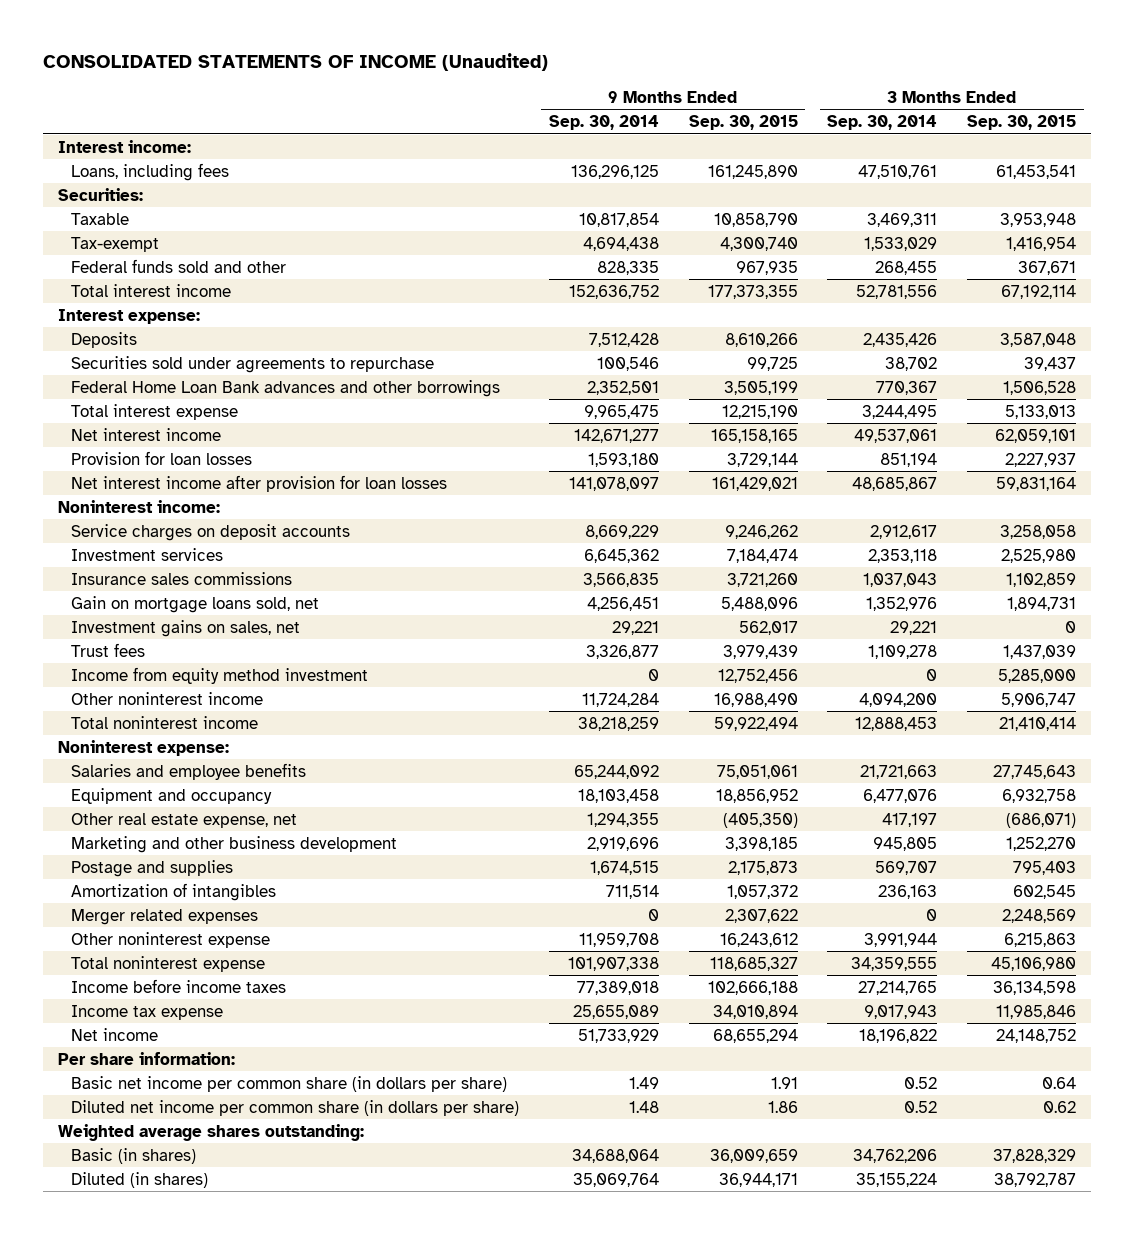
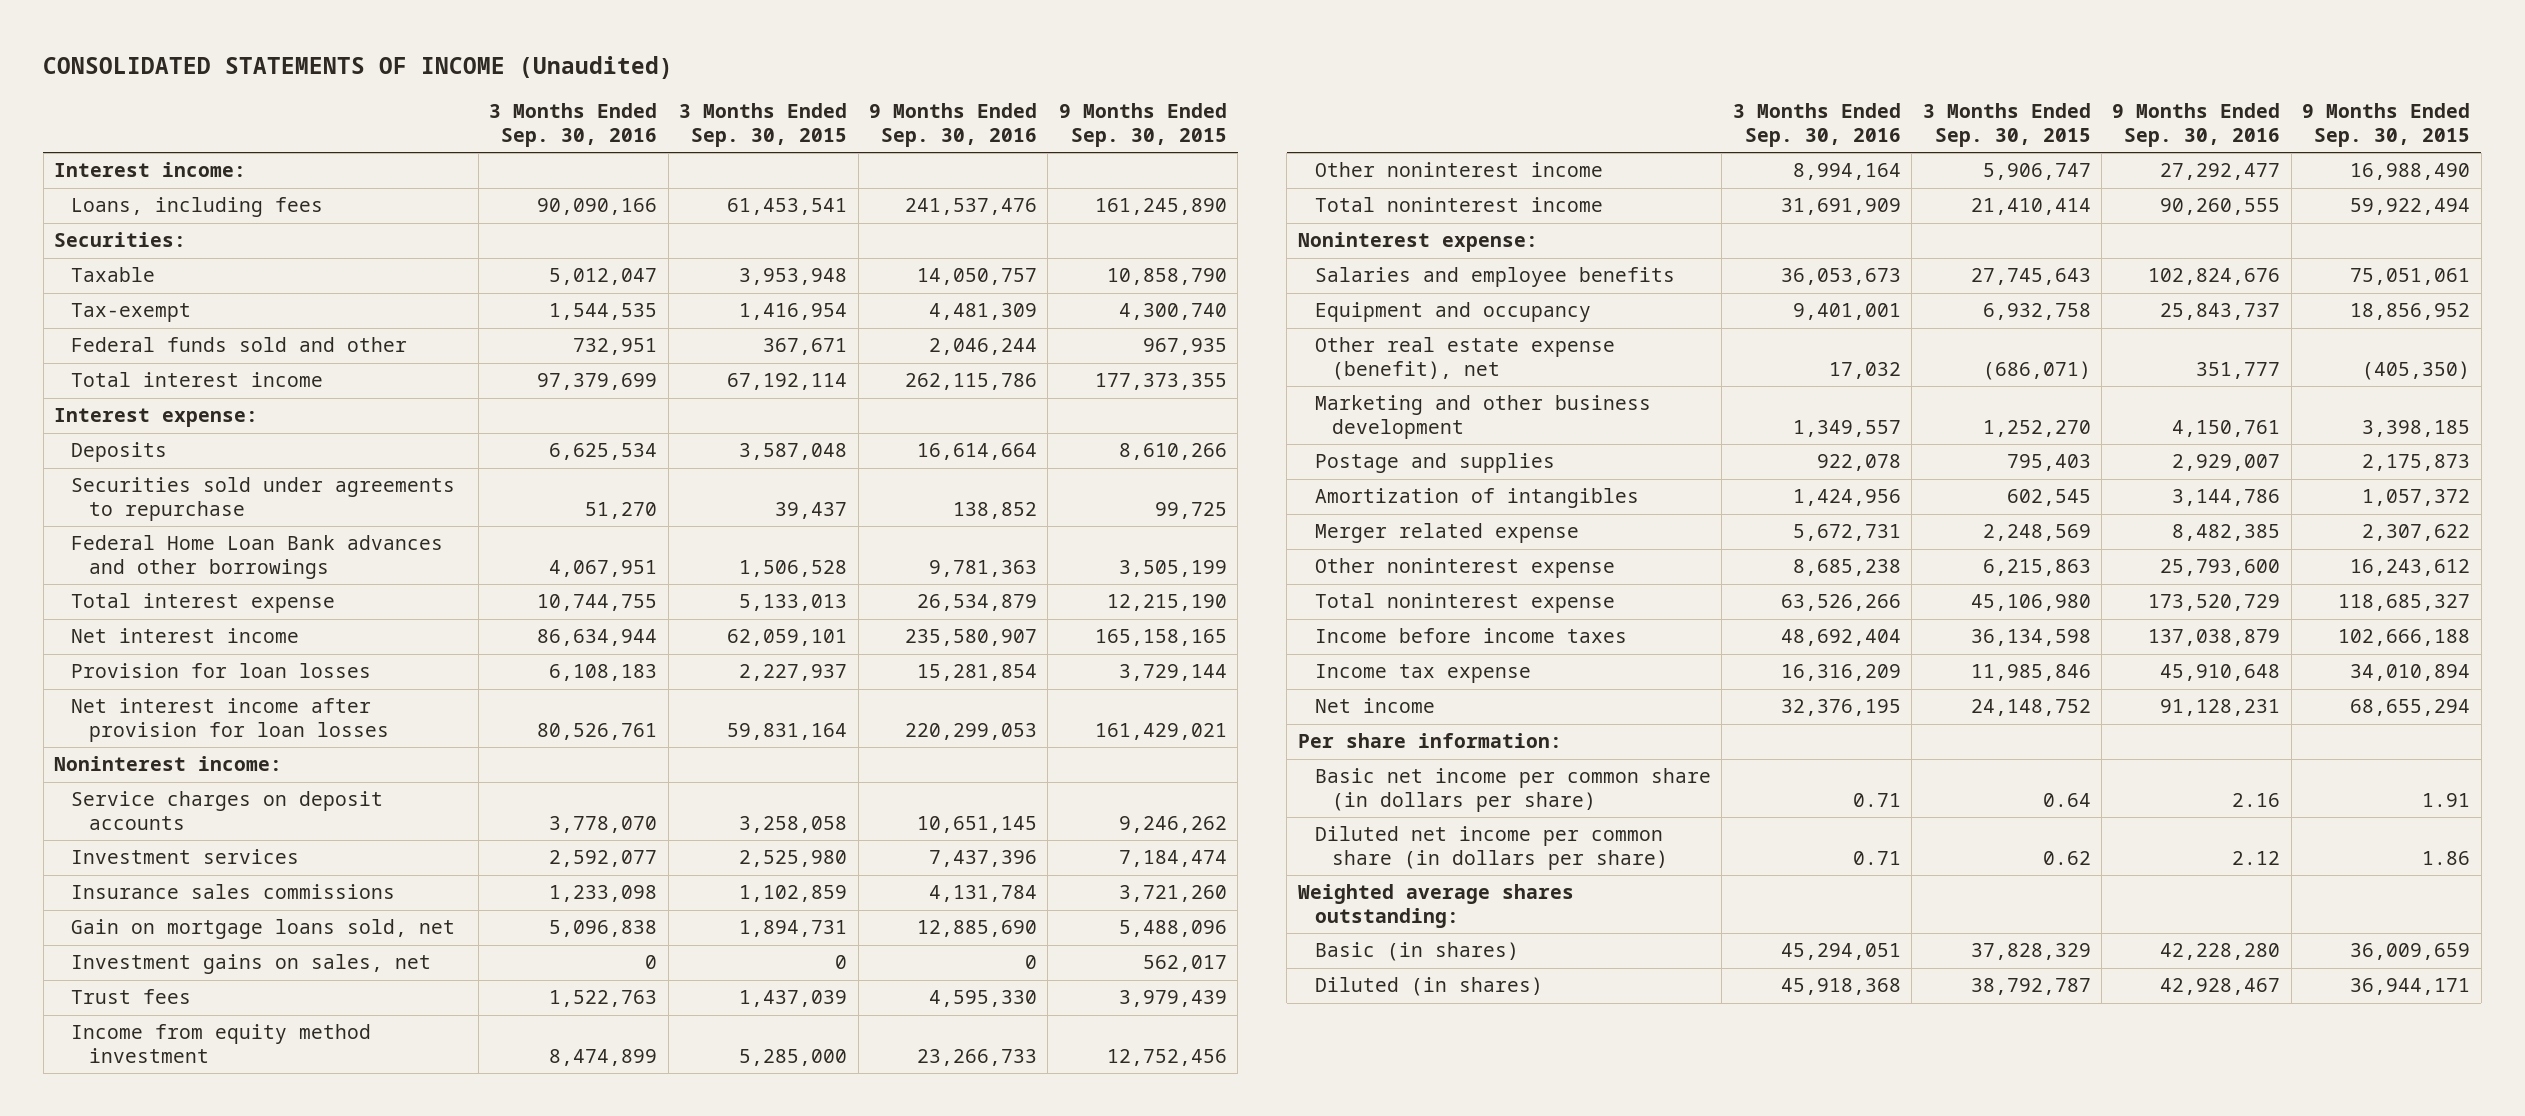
- | 9 Months Ended Sep. 30, 2014 | 9 Months Ended Sep. 30, 2015 | 3 Months Ended Sep. 30, 2014 | 3 Months Ended Sep. 30, 2015
+ | 3 Months Ended Sep. 30, 2016 | 3 Months Ended Sep. 30, 2015 | 9 Months Ended Sep. 30, 2016 | 9 Months Ended Sep. 30, 2015
- Other real estate expense, net | 1,294,355 | (405,350) | 417,197 | (686,071)
+ Other real estate expense (benefit), net | 17,032 | (686,071) | 351,777 | (405,350)
- Merger related expenses | 0 | 2,307,622 | 0 | 2,248,569
+ Merger related expense | 5,672,731 | 2,248,569 | 8,482,385 | 2,307,622

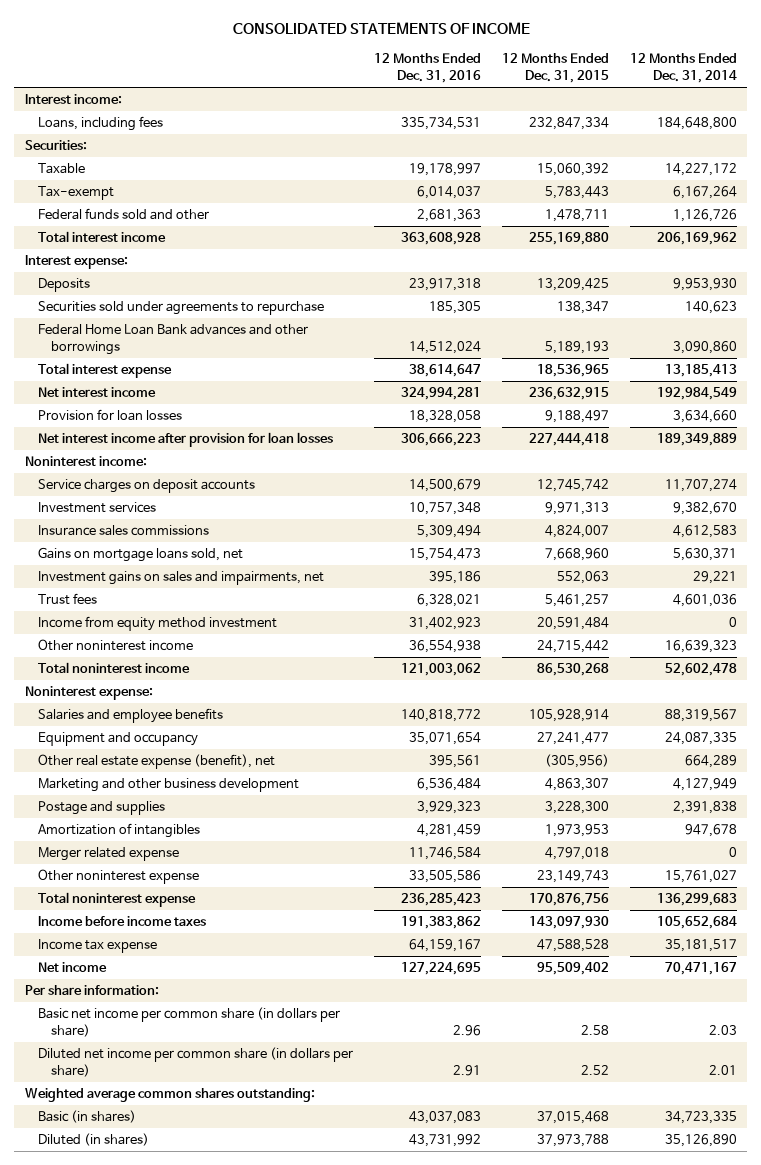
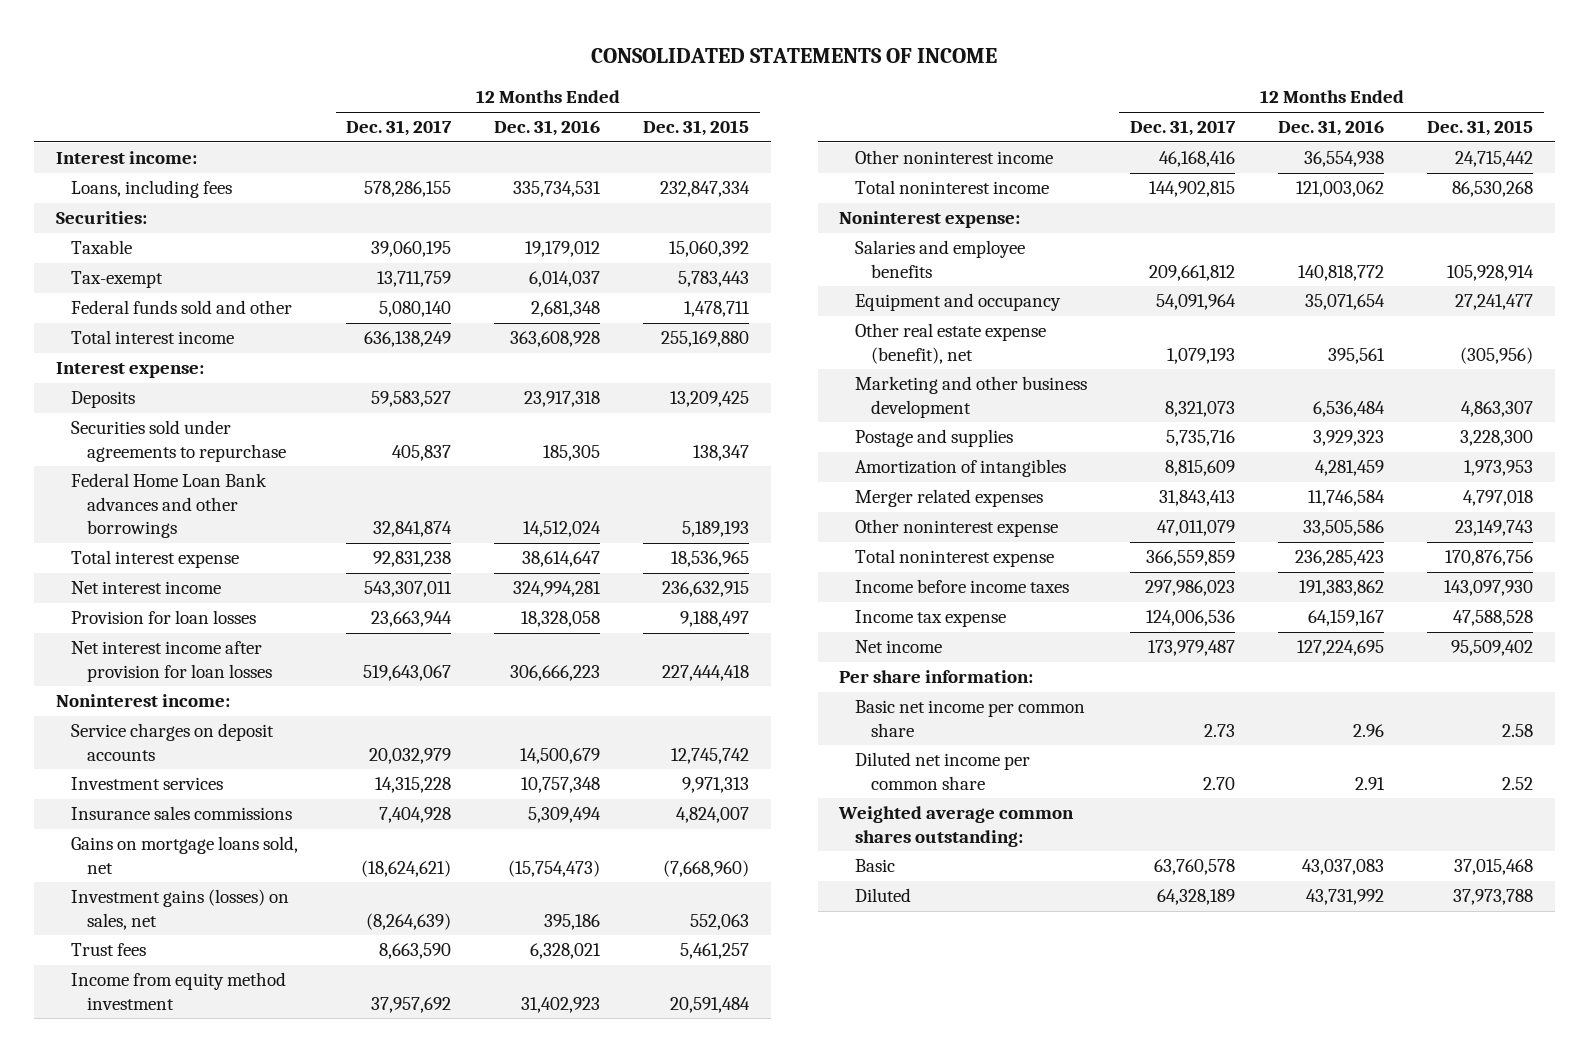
- | 12 Months Ended Dec. 31, 2016 | 12 Months Ended Dec. 31, 2015 | 12 Months Ended Dec. 31, 2014
+ | 12 Months Ended Dec. 31, 2017 | 12 Months Ended Dec. 31, 2016 | 12 Months Ended Dec. 31, 2015
- Taxable | 19,178,997 | 15,060,392 | 14,227,172
+ Taxable | 39,060,195 | 19,179,012 | 15,060,392
- Federal funds sold and other | 2,681,363 | 1,478,711 | 1,126,726
+ Federal funds sold and other | 5,080,140 | 2,681,348 | 1,478,711
- Gains on mortgage loans sold, net | 15,754,473 | 7,668,960 | 5,630,371
- Investment gains on sales and impairments, net | 395,186 | 552,063 | 29,221
+ Gains on mortgage loans sold, net | (18,624,621) | (15,754,473) | (7,668,960)
+ Investment gains (losses) on sales, net | (8,264,639) | 395,186 | 552,063
- Merger related expense | 11,746,584 | 4,797,018 | 0
+ Merger related expenses | 31,843,413 | 11,746,584 | 4,797,018
- Basic net income per common share (in dollars per share) | 2.96 | 2.58 | 2.03
- Diluted net income per common share (in dollars per share) | 2.91 | 2.52 | 2.01
+ Basic net income per common share | 2.73 | 2.96 | 2.58
+ Diluted net income per common share | 2.70 | 2.91 | 2.52
- Basic (in shares) | 43,037,083 | 37,015,468 | 34,723,335
- Diluted (in shares) | 43,731,992 | 37,973,788 | 35,126,890
+ Basic | 63,760,578 | 43,037,083 | 37,015,468
+ Diluted | 64,328,189 | 43,731,992 | 37,973,788

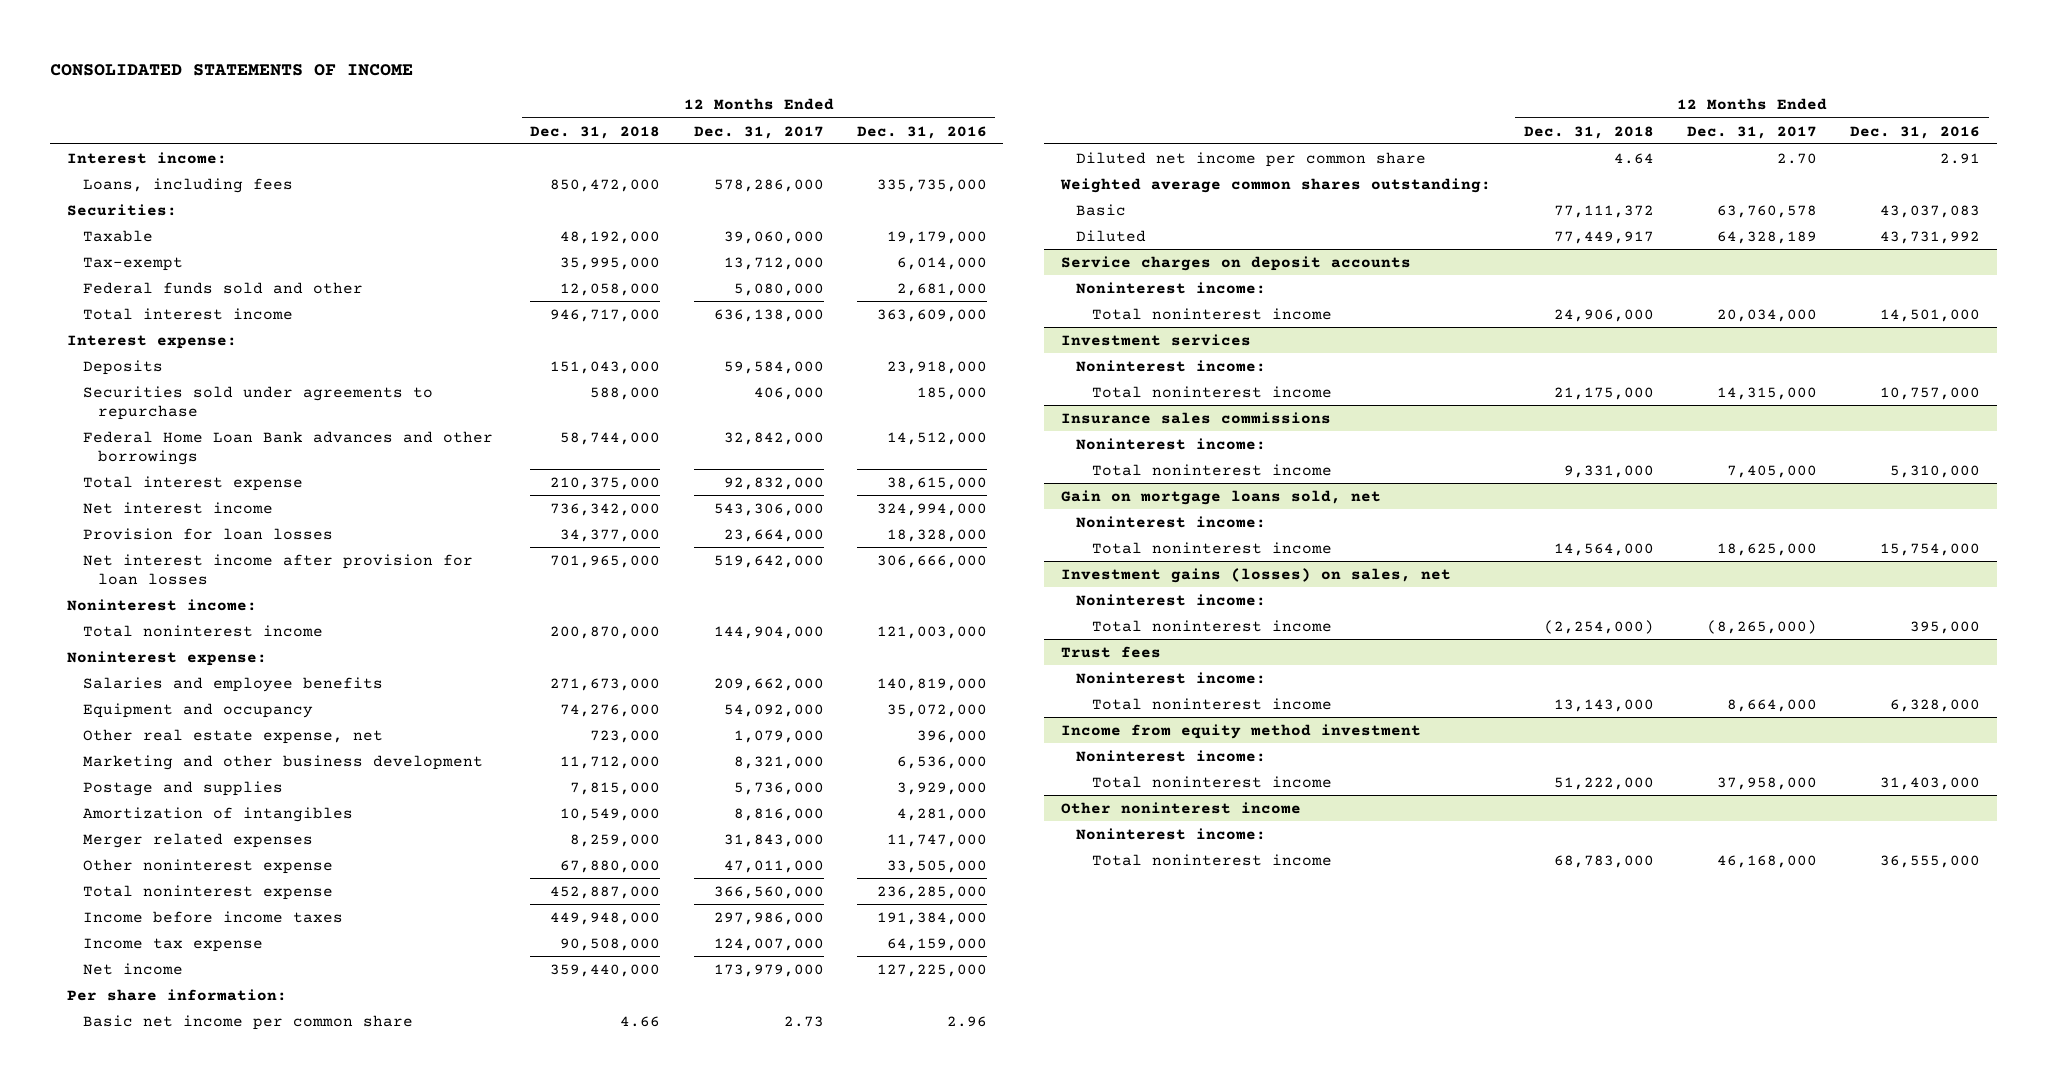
- | 12 Months Ended Dec. 31, 2017 | 12 Months Ended Dec. 31, 2016 | 12 Months Ended Dec. 31, 2015
+ | 12 Months Ended Dec. 31, 2018 | 12 Months Ended Dec. 31, 2017 | 12 Months Ended Dec. 31, 2016
- Loans, including fees | 578,286,155 | 335,734,531 | 232,847,334
+ Loans, including fees | 850,472,000 | 578,286,000 | 335,735,000
- Taxable | 39,060,195 | 19,179,012 | 15,060,392
- Tax-exempt | 13,711,759 | 6,014,037 | 5,783,443
- Federal funds sold and other | 5,080,140 | 2,681,348 | 1,478,711
- Total interest income | 636,138,249 | 363,608,928 | 255,169,880
+ Taxable | 48,192,000 | 39,060,000 | 19,179,000
+ Tax-exempt | 35,995,000 | 13,712,000 | 6,014,000
+ Federal funds sold and other | 12,058,000 | 5,080,000 | 2,681,000
+ Total interest income | 946,717,000 | 636,138,000 | 363,609,000
- Deposits | 59,583,527 | 23,917,318 | 13,209,425
- Securities sold under agreements to repurchase | 405,837 | 185,305 | 138,347
- Federal Home Loan Bank advances and other borrowings | 32,841,874 | 14,512,024 | 5,189,193
- Total interest expense | 92,831,238 | 38,614,647 | 18,536,965
- Net interest income | 543,307,011 | 324,994,281 | 236,632,915
- Provision for loan losses | 23,663,944 | 18,328,058 | 9,188,497
- Net interest income after provision for loan losses | 519,643,067 | 306,666,223 | 227,444,418
+ Deposits | 151,043,000 | 59,584,000 | 23,918,000
+ Securities sold under agreements to repurchase | 588,000 | 406,000 | 185,000
+ Federal Home Loan Bank advances and other borrowings | 58,744,000 | 32,842,000 | 14,512,000
+ Total interest expense | 210,375,000 | 92,832,000 | 38,615,000
+ Net interest income | 736,342,000 | 543,306,000 | 324,994,000
+ Provision for loan losses | 34,377,000 | 23,664,000 | 18,328,000
+ Net interest income after provision for loan losses | 701,965,000 | 519,642,000 | 306,666,000
- Service charges on deposit accounts | 20,032,979 | 14,500,679 | 12,745,742
- Investment services | 14,315,228 | 10,757,348 | 9,971,313
- Insurance sales commissions | 7,404,928 | 5,309,494 | 4,824,007
- Gains on mortgage loans sold, net | (18,624,621) | (15,754,473) | (7,668,960)
- Investment gains (losses) on sales, net | (8,264,639) | 395,186 | 552,063
- Trust fees | 8,663,590 | 6,328,021 | 5,461,257
- Income from equity method investment | 37,957,692 | 31,402,923 | 20,591,484
- Other noninterest income | 46,168,416 | 36,554,938 | 24,715,442
- Total noninterest income | 144,902,815 | 121,003,062 | 86,530,268
+ Total noninterest income | 200,870,000 | 144,904,000 | 121,003,000
- Salaries and employee benefits | 209,661,812 | 140,818,772 | 105,928,914
- Equipment and occupancy | 54,091,964 | 35,071,654 | 27,241,477
- Other real estate expense (benefit), net | 1,079,193 | 395,561 | (305,956)
- Marketing and other business development | 8,321,073 | 6,536,484 | 4,863,307
- Postage and supplies | 5,735,716 | 3,929,323 | 3,228,300
- Amortization of intangibles | 8,815,609 | 4,281,459 | 1,973,953
- Merger related expenses | 31,843,413 | 11,746,584 | 4,797,018
- Other noninterest expense | 47,011,079 | 33,505,586 | 23,149,743
- Total noninterest expense | 366,559,859 | 236,285,423 | 170,876,756
- Income before income taxes | 297,986,023 | 191,383,862 | 143,097,930
- Income tax expense | 124,006,536 | 64,159,167 | 47,588,528
- Net income | 173,979,487 | 127,224,695 | 95,509,402
+ Salaries and employee benefits | 271,673,000 | 209,662,000 | 140,819,000
+ Equipment and occupancy | 74,276,000 | 54,092,000 | 35,072,000
+ Other real estate expense, net | 723,000 | 1,079,000 | 396,000
+ Marketing and other business development | 11,712,000 | 8,321,000 | 6,536,000
+ Postage and supplies | 7,815,000 | 5,736,000 | 3,929,000
+ Amortization of intangibles | 10,549,000 | 8,816,000 | 4,281,000
+ Merger related expenses | 8,259,000 | 31,843,000 | 11,747,000
+ Other noninterest expense | 67,880,000 | 47,011,000 | 33,505,000
+ Total noninterest expense | 452,887,000 | 366,560,000 | 236,285,000
+ Income before income taxes | 449,948,000 | 297,986,000 | 191,384,000
+ Income tax expense | 90,508,000 | 124,007,000 | 64,159,000
+ Net income | 359,440,000 | 173,979,000 | 127,225,000
+ Service charges on deposit accounts
+ Noninterest income:
+ Total noninterest income | 24,906,000 | 20,034,000 | 14,501,000
+ Investment services
+ Noninterest income:
+ Total noninterest income | 21,175,000 | 14,315,000 | 10,757,000
+ Insurance sales commissions
+ Noninterest income:
+ Total noninterest income | 9,331,000 | 7,405,000 | 5,310,000
+ Gain on mortgage loans sold, net
+ Noninterest income:
+ Total noninterest income | 14,564,000 | 18,625,000 | 15,754,000
+ Investment gains (losses) on sales, net
+ Noninterest income:
+ Total noninterest income | (2,254,000) | (8,265,000) | 395,000
+ Trust fees
+ Noninterest income:
+ Total noninterest income | 13,143,000 | 8,664,000 | 6,328,000
+ Income from equity method investment
+ Noninterest income:
+ Total noninterest income | 51,222,000 | 37,958,000 | 31,403,000
+ Other noninterest income
+ Noninterest income:
+ Total noninterest income | 68,783,000 | 46,168,000 | 36,555,000

